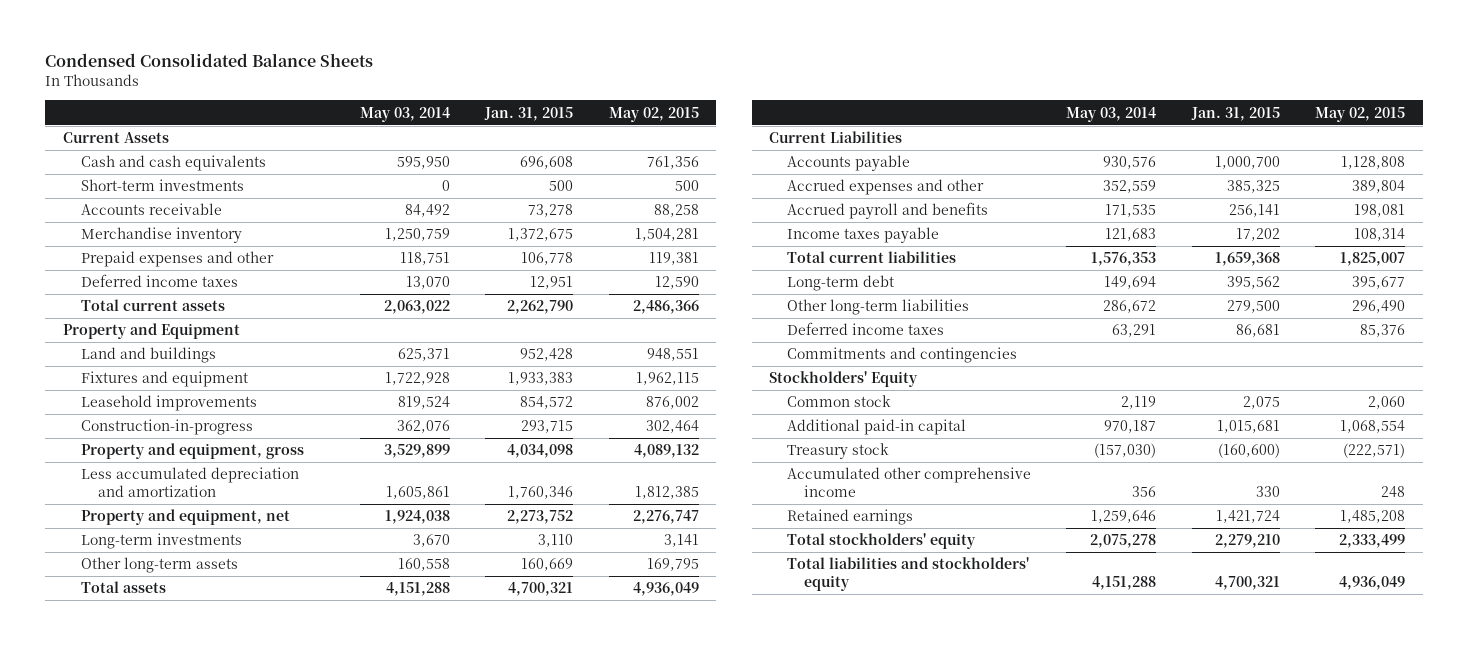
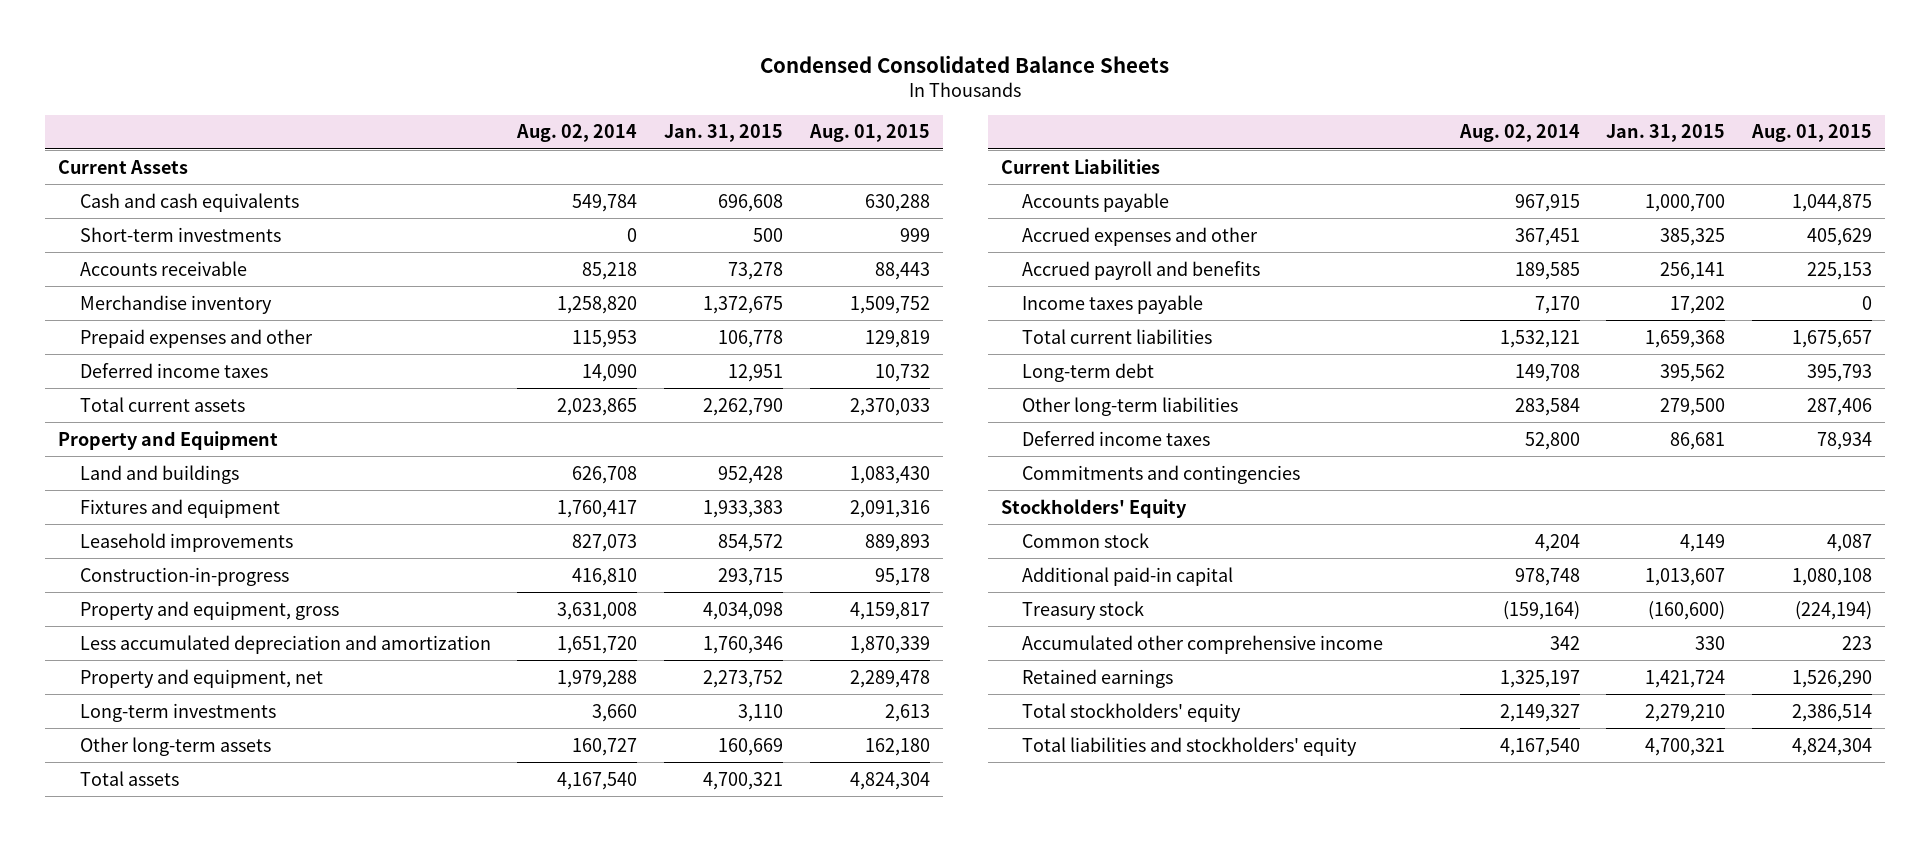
- | May 03, 2014 | Jan. 31, 2015 | May 02, 2015
+ | Aug. 02, 2014 | Jan. 31, 2015 | Aug. 01, 2015
- Common stock | 2,119 | 2,075 | 2,060
- Additional paid-in capital | 970,187 | 1,015,681 | 1,068,554
+ Common stock | 4,204 | 4,149 | 4,087
+ Additional paid-in capital | 978,748 | 1,013,607 | 1,080,108

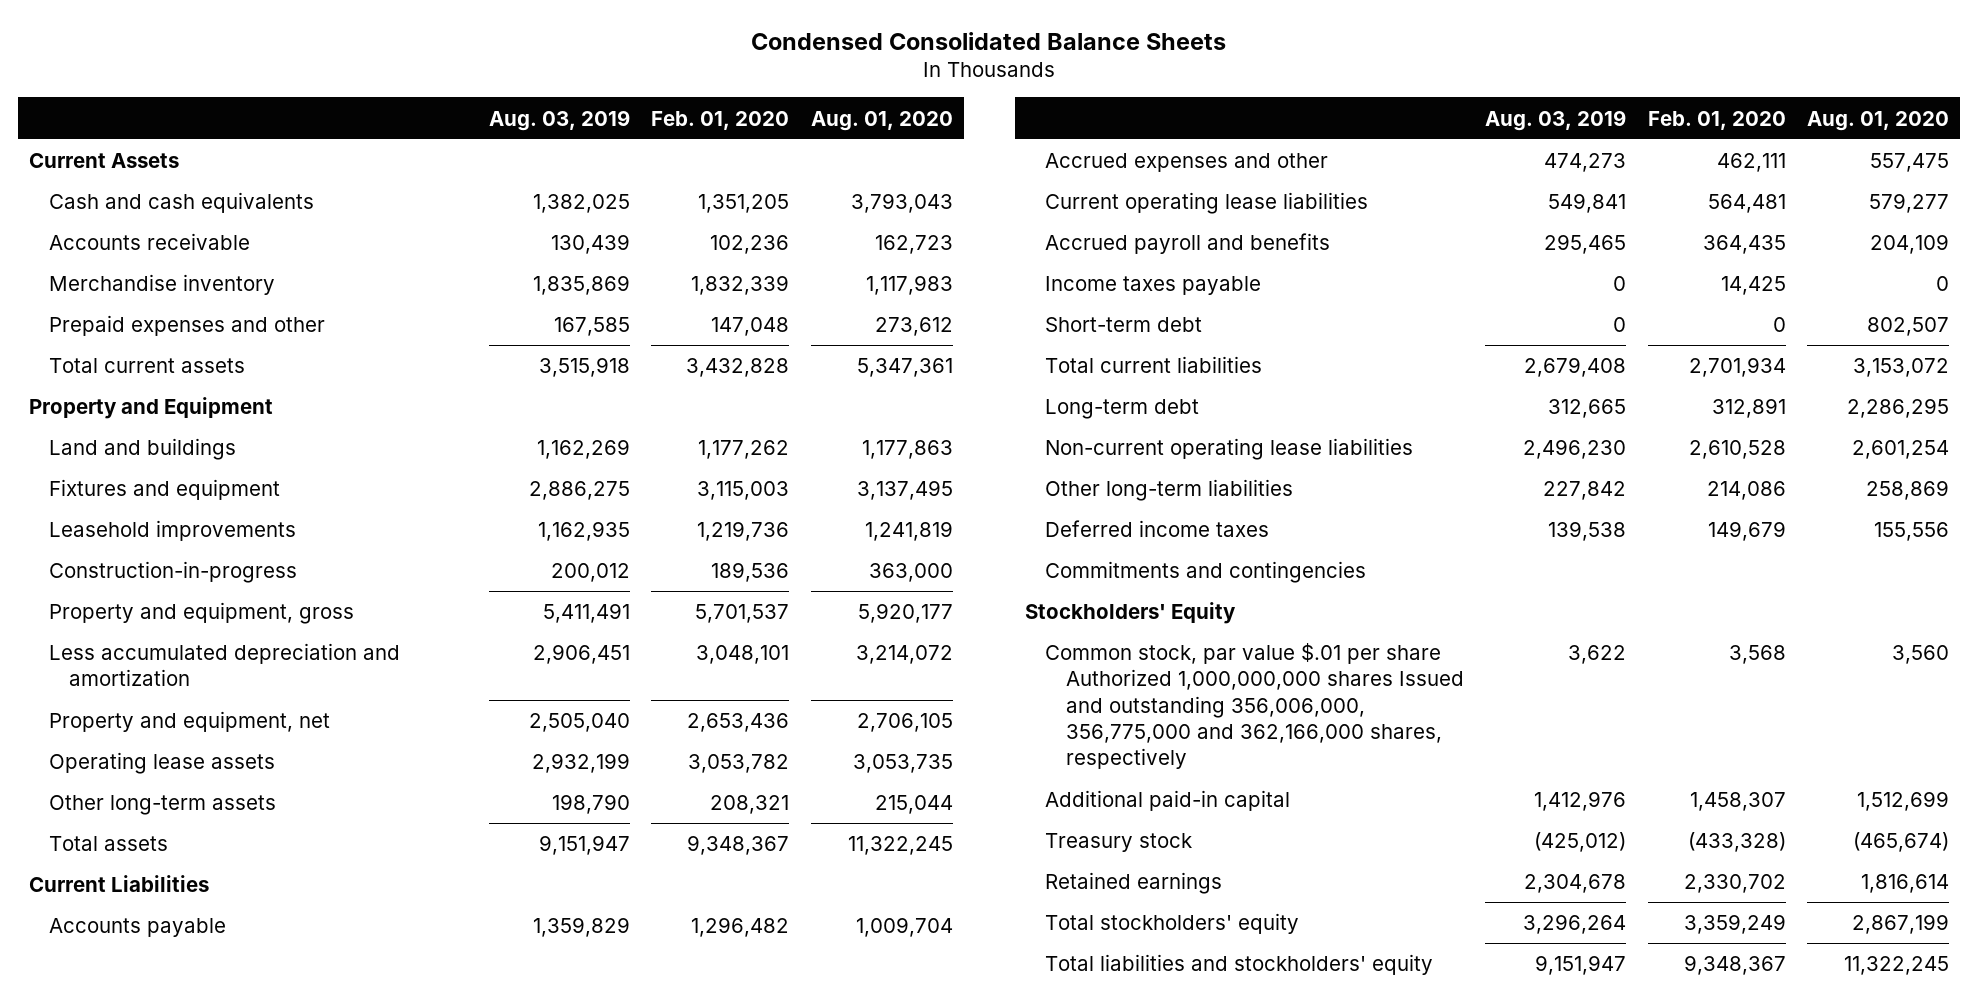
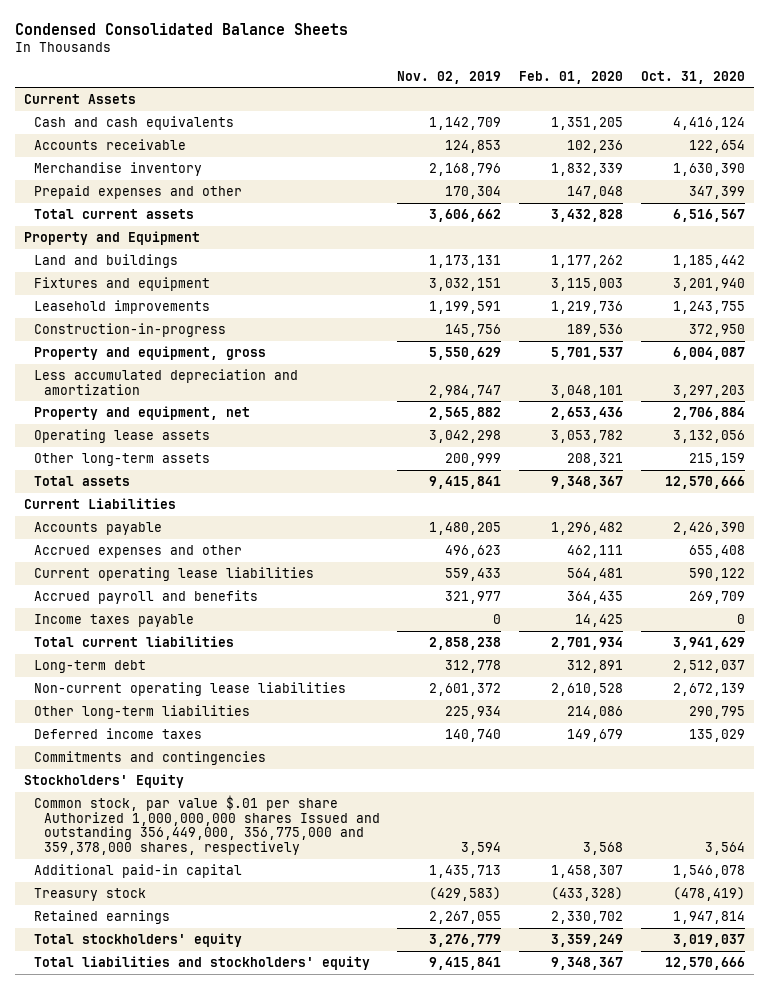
- | Aug. 03, 2019 | Feb. 01, 2020 | Aug. 01, 2020
+ | Nov. 02, 2019 | Feb. 01, 2020 | Oct. 31, 2020
- Short-term debt | 0 | 0 | 802,507
- Common stock, par value $.01 per share Authorized 1,000,000,000 shares Issued and outstanding 356,006,000, 356,775,000 and 362,166,000 shares, respectively | 3,622 | 3,568 | 3,560
+ Common stock, par value $.01 per share Authorized 1,000,000,000 shares Issued and outstanding 356,449,000, 356,775,000 and 359,378,000 shares, respectively | 3,594 | 3,568 | 3,564

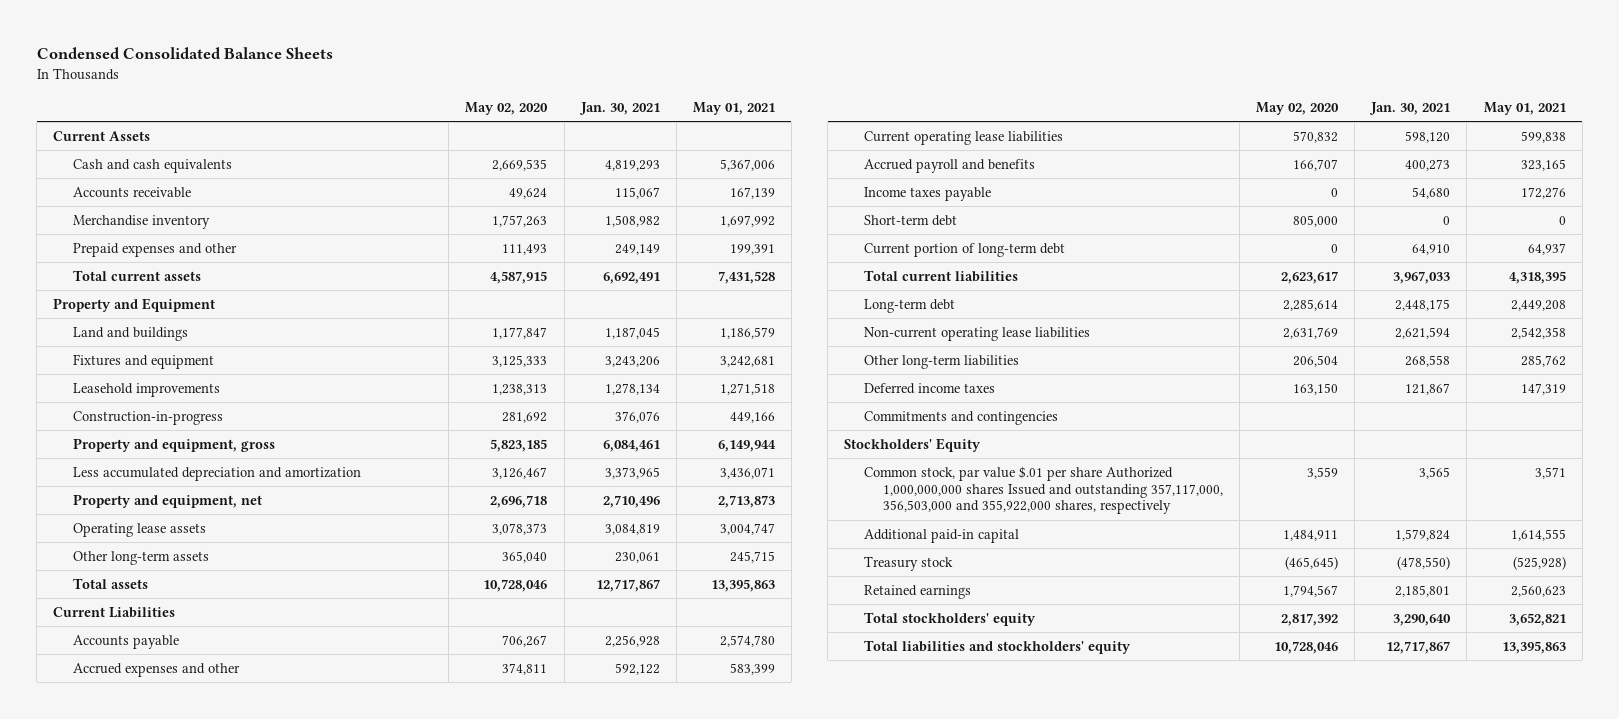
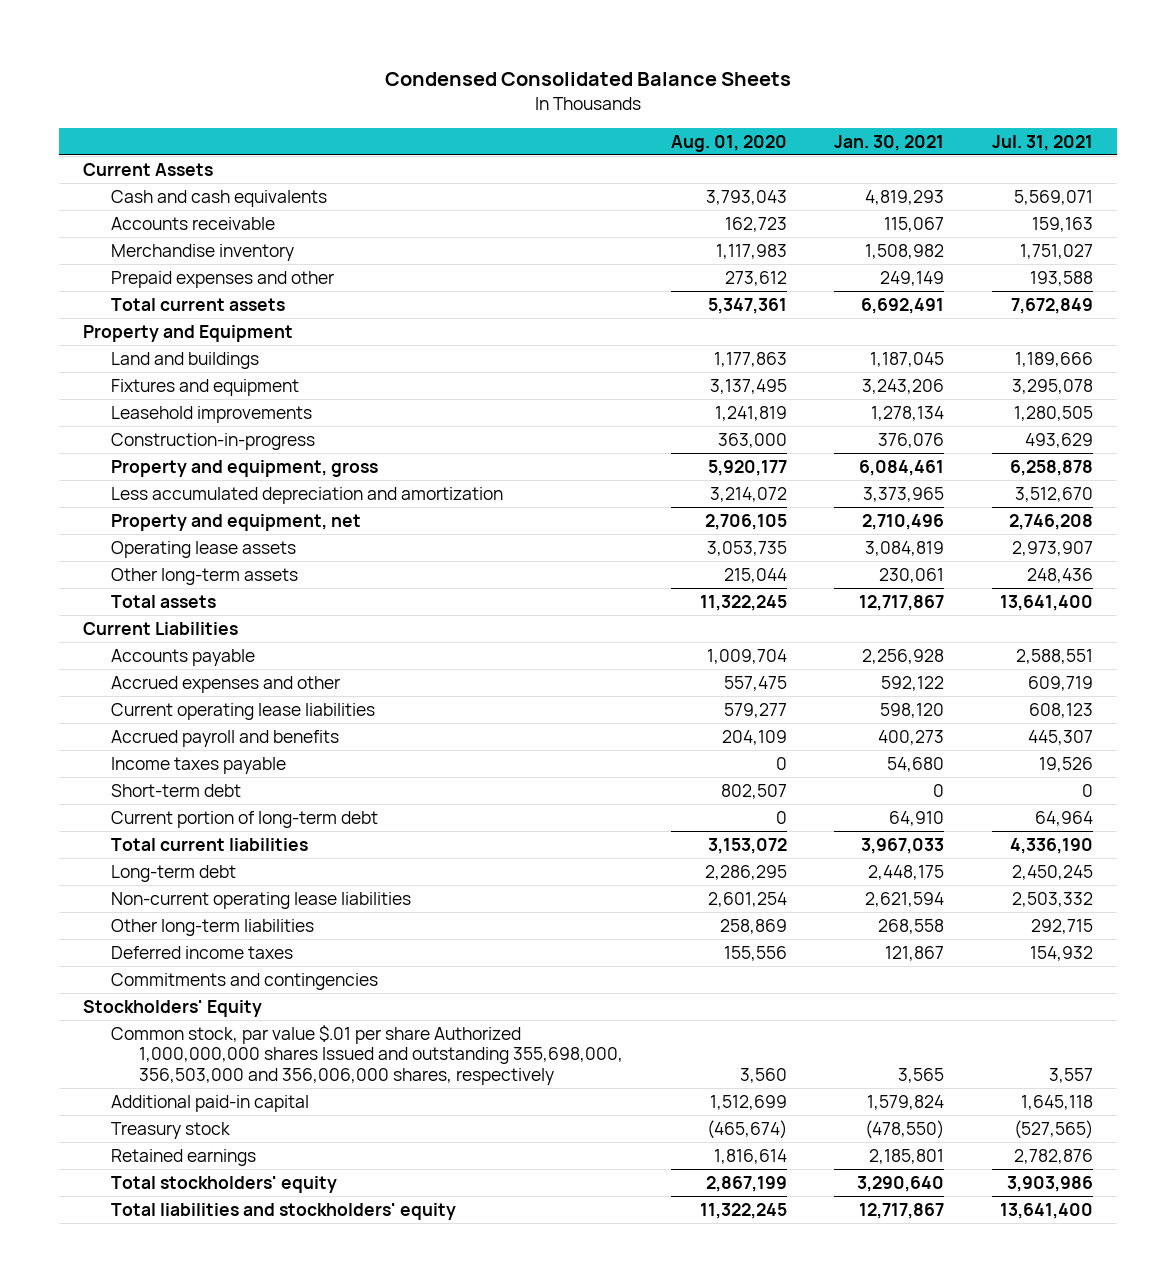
- | May 02, 2020 | Jan. 30, 2021 | May 01, 2021
+ | Aug. 01, 2020 | Jan. 30, 2021 | Jul. 31, 2021
- Common stock, par value $.01 per share Authorized 1,000,000,000 shares Issued and outstanding 357,117,000, 356,503,000 and 355,922,000 shares, respectively | 3,559 | 3,565 | 3,571
+ Common stock, par value $.01 per share Authorized 1,000,000,000 shares Issued and outstanding 355,698,000, 356,503,000 and 356,006,000 shares, respectively | 3,560 | 3,565 | 3,557

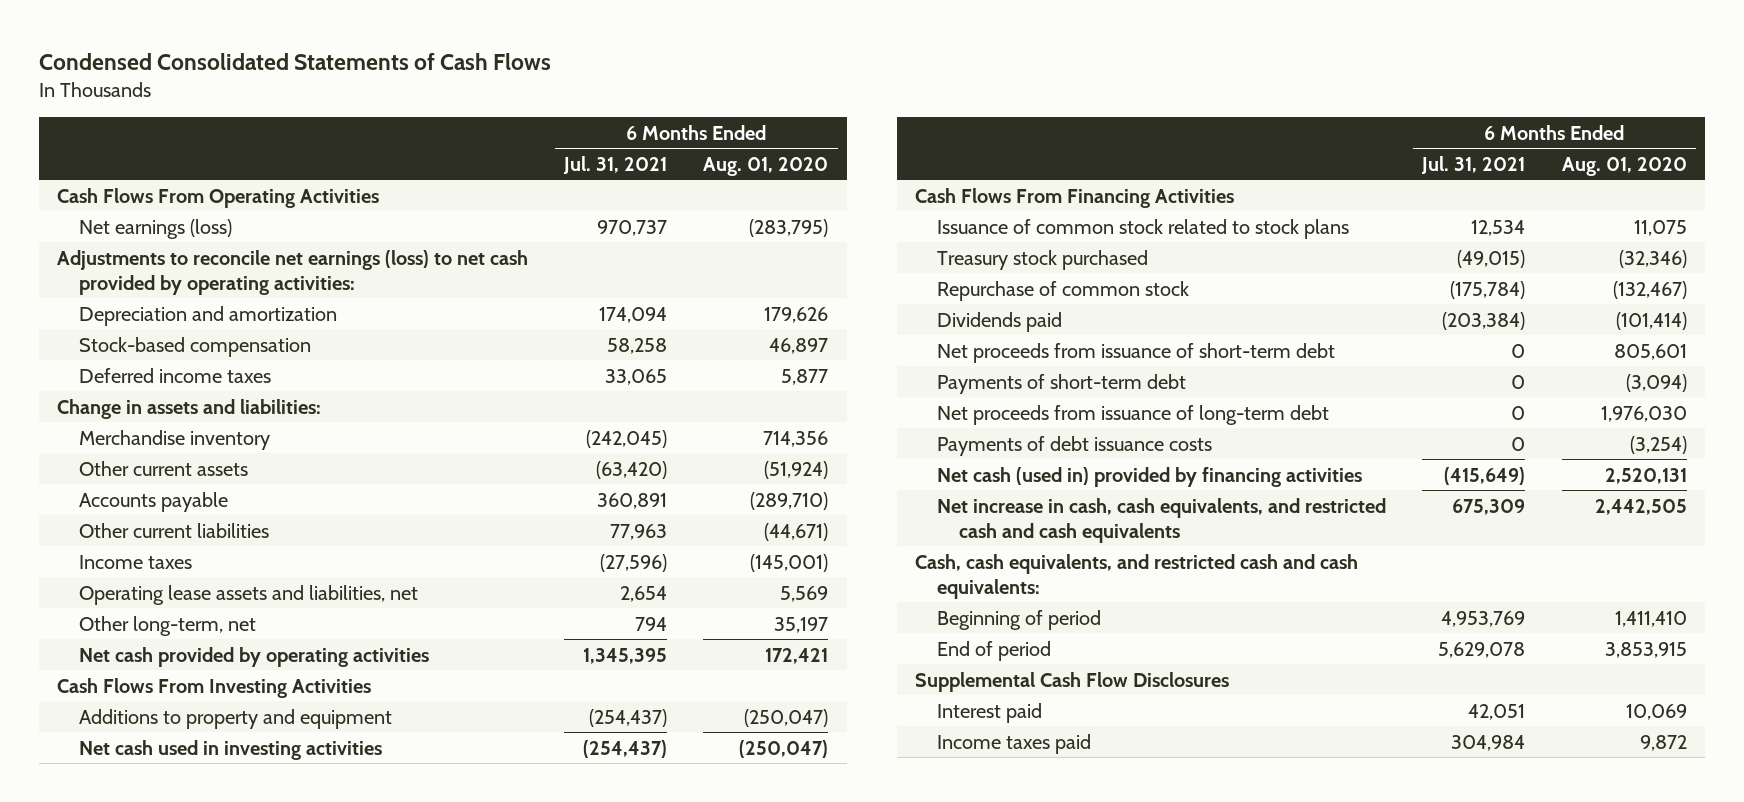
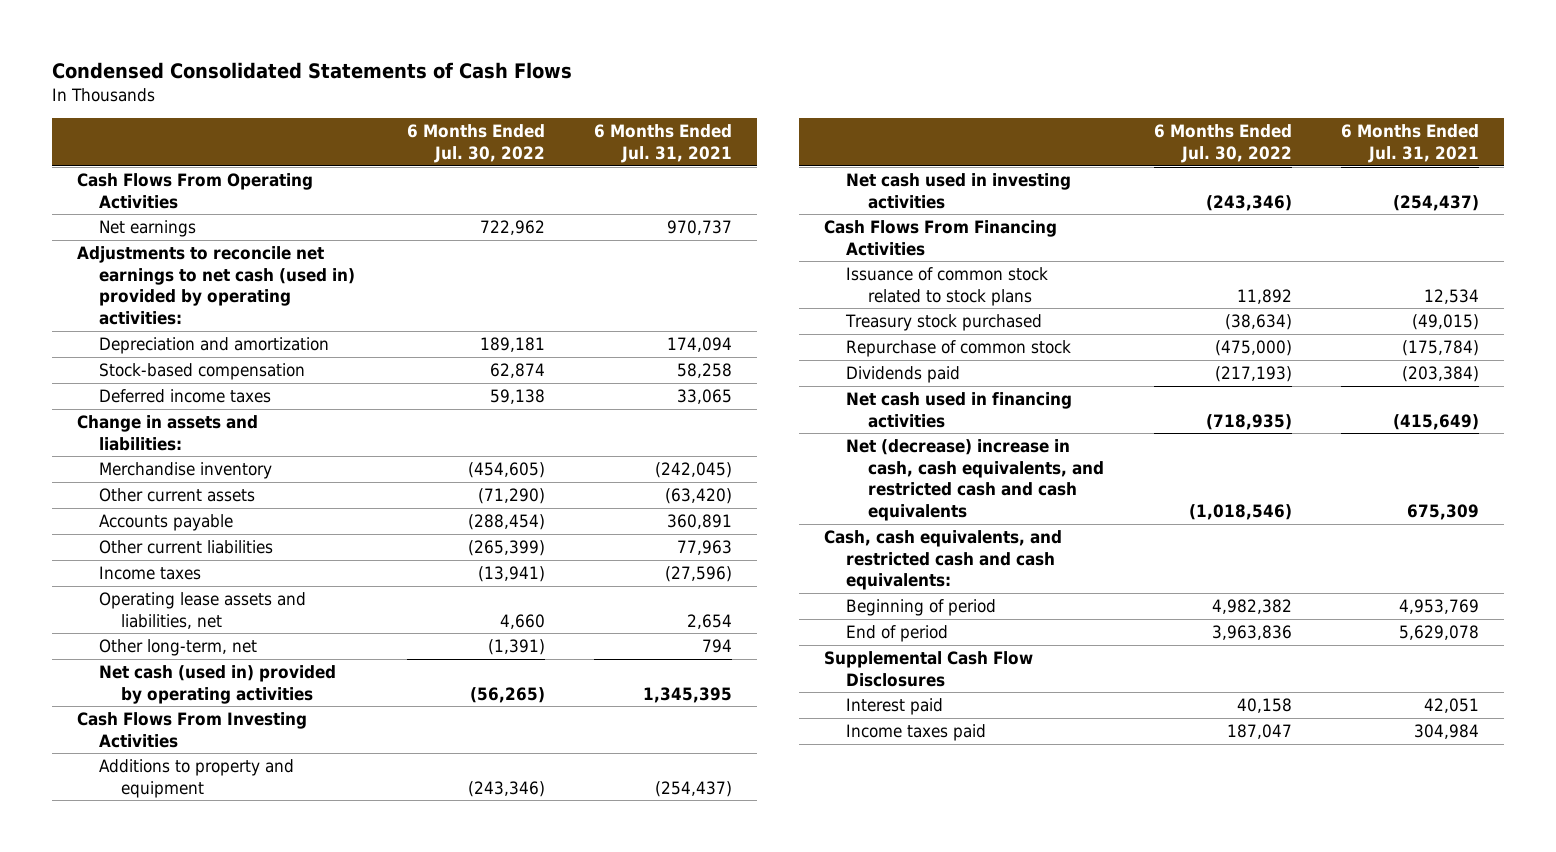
- | 6 Months Ended Jul. 31, 2021 | 6 Months Ended Aug. 01, 2020
+ | 6 Months Ended Jul. 30, 2022 | 6 Months Ended Jul. 31, 2021
- Net earnings (loss) | 970,737 | (283,795)
- Adjustments to reconcile net earnings (loss) to net cash provided by operating activities:
+ Net earnings | 722,962 | 970,737
+ Adjustments to reconcile net earnings to net cash (used in) provided by operating activities:
- Net cash provided by operating activities | 1,345,395 | 172,421
+ Net cash (used in) provided by operating activities | (56,265) | 1,345,395
- Net proceeds from issuance of short-term debt | 0 | 805,601
- Payments of short-term debt | 0 | (3,094)
- Net proceeds from issuance of long-term debt | 0 | 1,976,030
- Payments of debt issuance costs | 0 | (3,254)
- Net cash (used in) provided by financing activities | (415,649) | 2,520,131
- Net increase in cash, cash equivalents, and restricted cash and cash equivalents | 675,309 | 2,442,505
+ Net cash used in financing activities | (718,935) | (415,649)
+ Net (decrease) increase in cash, cash equivalents, and restricted cash and cash equivalents | (1,018,546) | 675,309

